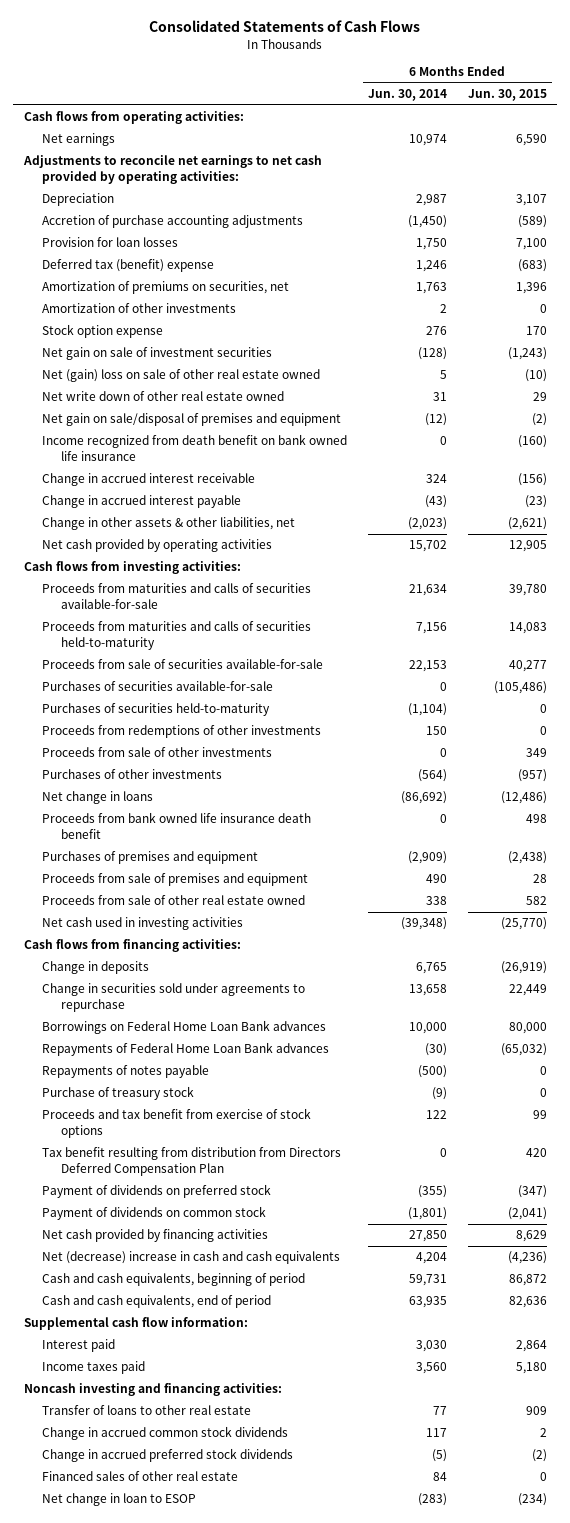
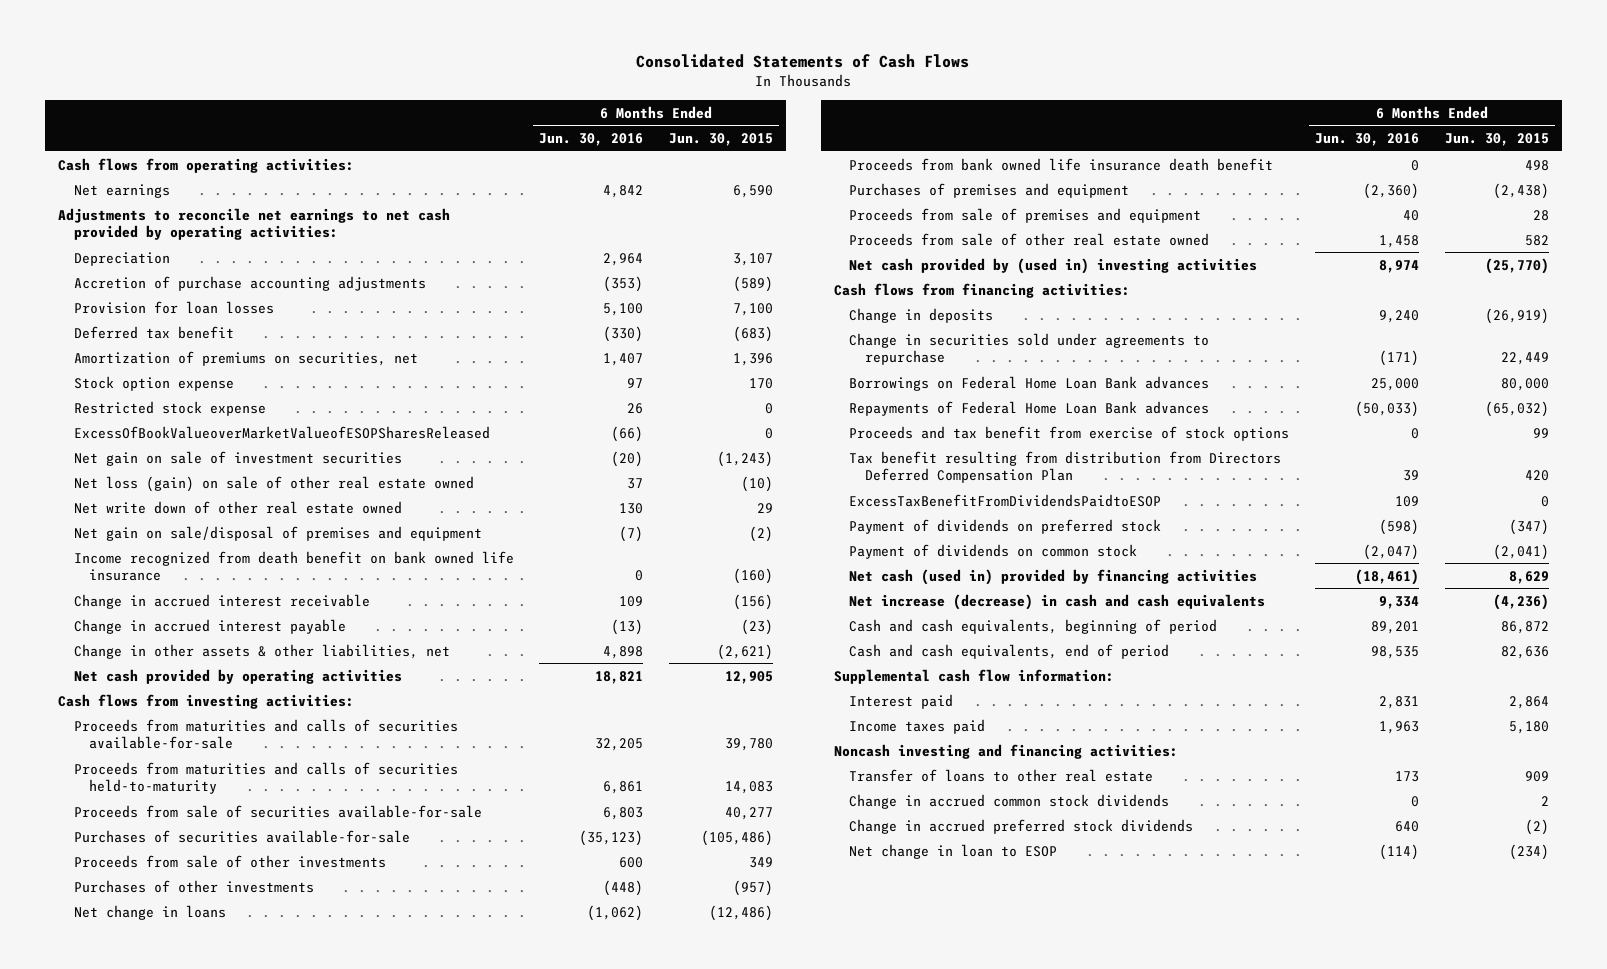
- | 6 Months Ended Jun. 30, 2014 | 6 Months Ended Jun. 30, 2015
+ | 6 Months Ended Jun. 30, 2016 | 6 Months Ended Jun. 30, 2015
- Deferred tax (benefit) expense | 1,246 | (683)
+ Deferred tax benefit | (330) | (683)
- Amortization of other investments | 2 | 0
+ Restricted stock expense | 26 | 0
+ ExcessOfBookValueoverMarketValueofESOPSharesReleased | (66) | 0
- Net (gain) loss on sale of other real estate owned | 5 | (10)
+ Net loss (gain) on sale of other real estate owned | 37 | (10)
- Purchases of securities held-to-maturity | (1,104) | 0
- Proceeds from redemptions of other investments | 150 | 0
- Net cash used in investing activities | (39,348) | (25,770)
+ Net cash provided by (used in) investing activities | 8,974 | (25,770)
- Repayments of notes payable | (500) | 0
- Purchase of treasury stock | (9) | 0
+ ExcessTaxBenefitFromDividendsPaidtoESOP | 109 | 0
- Net cash provided by financing activities | 27,850 | 8,629
- Net (decrease) increase in cash and cash equivalents | 4,204 | (4,236)
+ Net cash (used in) provided by financing activities | (18,461) | 8,629
+ Net increase (decrease) in cash and cash equivalents | 9,334 | (4,236)
- Financed sales of other real estate | 84 | 0

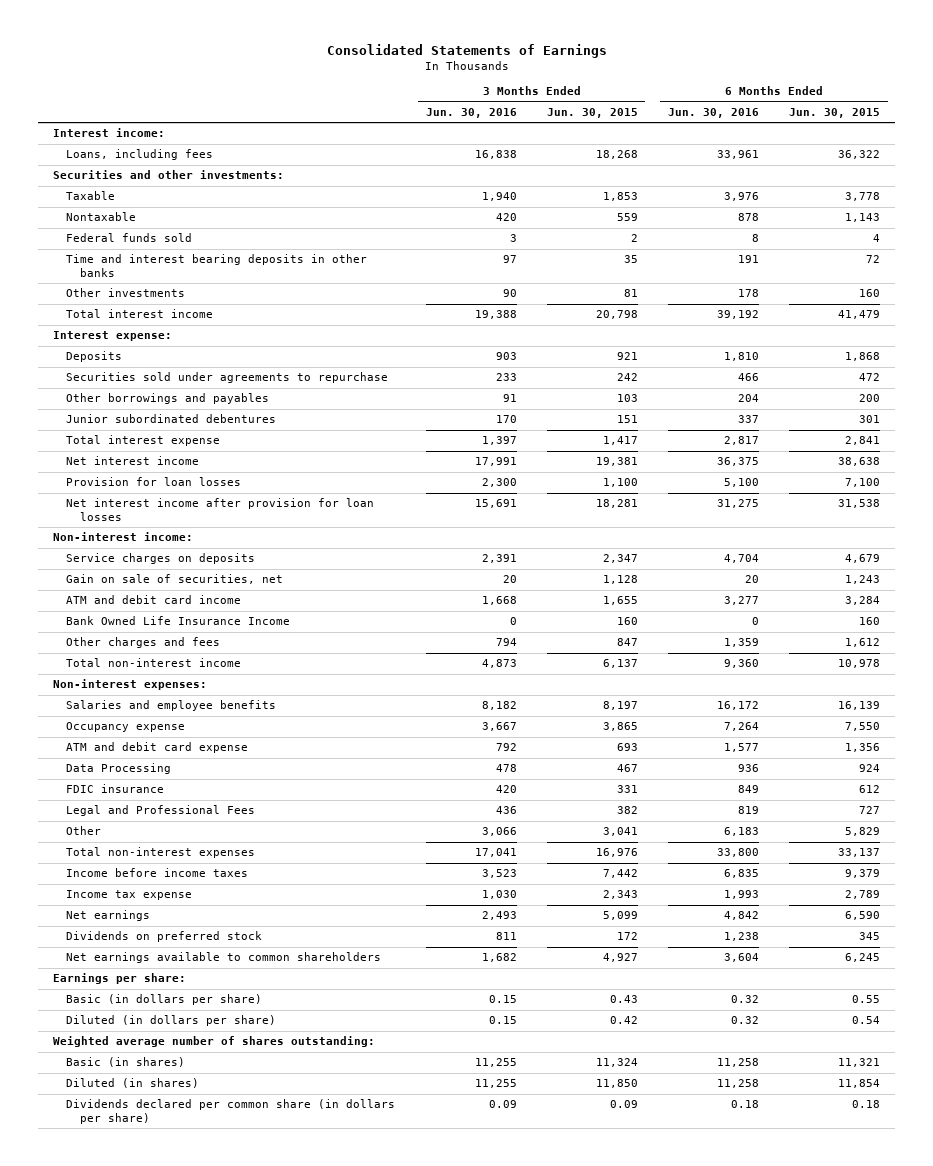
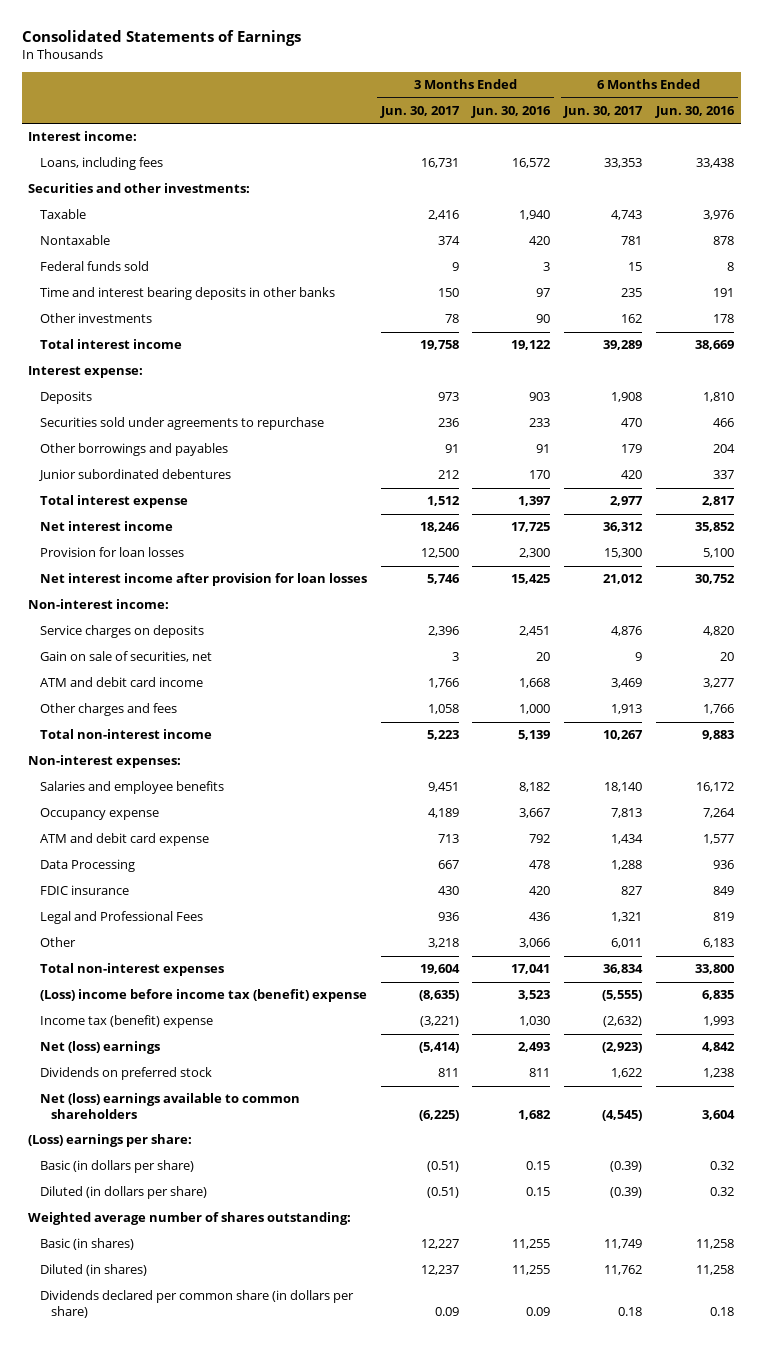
- | 3 Months Ended Jun. 30, 2016 | 3 Months Ended Jun. 30, 2015 | 6 Months Ended Jun. 30, 2016 | 6 Months Ended Jun. 30, 2015
+ | 3 Months Ended Jun. 30, 2017 | 3 Months Ended Jun. 30, 2016 | 6 Months Ended Jun. 30, 2017 | 6 Months Ended Jun. 30, 2016
- Loans, including fees | 16,838 | 18,268 | 33,961 | 36,322
+ Loans, including fees | 16,731 | 16,572 | 33,353 | 33,438
- Total interest income | 19,388 | 20,798 | 39,192 | 41,479
+ Total interest income | 19,758 | 19,122 | 39,289 | 38,669
- Net interest income | 17,991 | 19,381 | 36,375 | 38,638
+ Net interest income | 18,246 | 17,725 | 36,312 | 35,852
- Net interest income after provision for loan losses | 15,691 | 18,281 | 31,275 | 31,538
+ Net interest income after provision for loan losses | 5,746 | 15,425 | 21,012 | 30,752
- Service charges on deposits | 2,391 | 2,347 | 4,704 | 4,679
+ Service charges on deposits | 2,396 | 2,451 | 4,876 | 4,820
- Bank Owned Life Insurance Income | 0 | 160 | 0 | 160
- Other charges and fees | 794 | 847 | 1,359 | 1,612
- Total non-interest income | 4,873 | 6,137 | 9,360 | 10,978
+ Other charges and fees | 1,058 | 1,000 | 1,913 | 1,766
+ Total non-interest income | 5,223 | 5,139 | 10,267 | 9,883
- Income before income taxes | 3,523 | 7,442 | 6,835 | 9,379
- Income tax expense | 1,030 | 2,343 | 1,993 | 2,789
- Net earnings | 2,493 | 5,099 | 4,842 | 6,590
+ (Loss) income before income tax (benefit) expense | (8,635) | 3,523 | (5,555) | 6,835
+ Income tax (benefit) expense | (3,221) | 1,030 | (2,632) | 1,993
+ Net (loss) earnings | (5,414) | 2,493 | (2,923) | 4,842
- Net earnings available to common shareholders | 1,682 | 4,927 | 3,604 | 6,245
- Earnings per share:
+ Net (loss) earnings available to common shareholders | (6,225) | 1,682 | (4,545) | 3,604
+ (Loss) earnings per share:

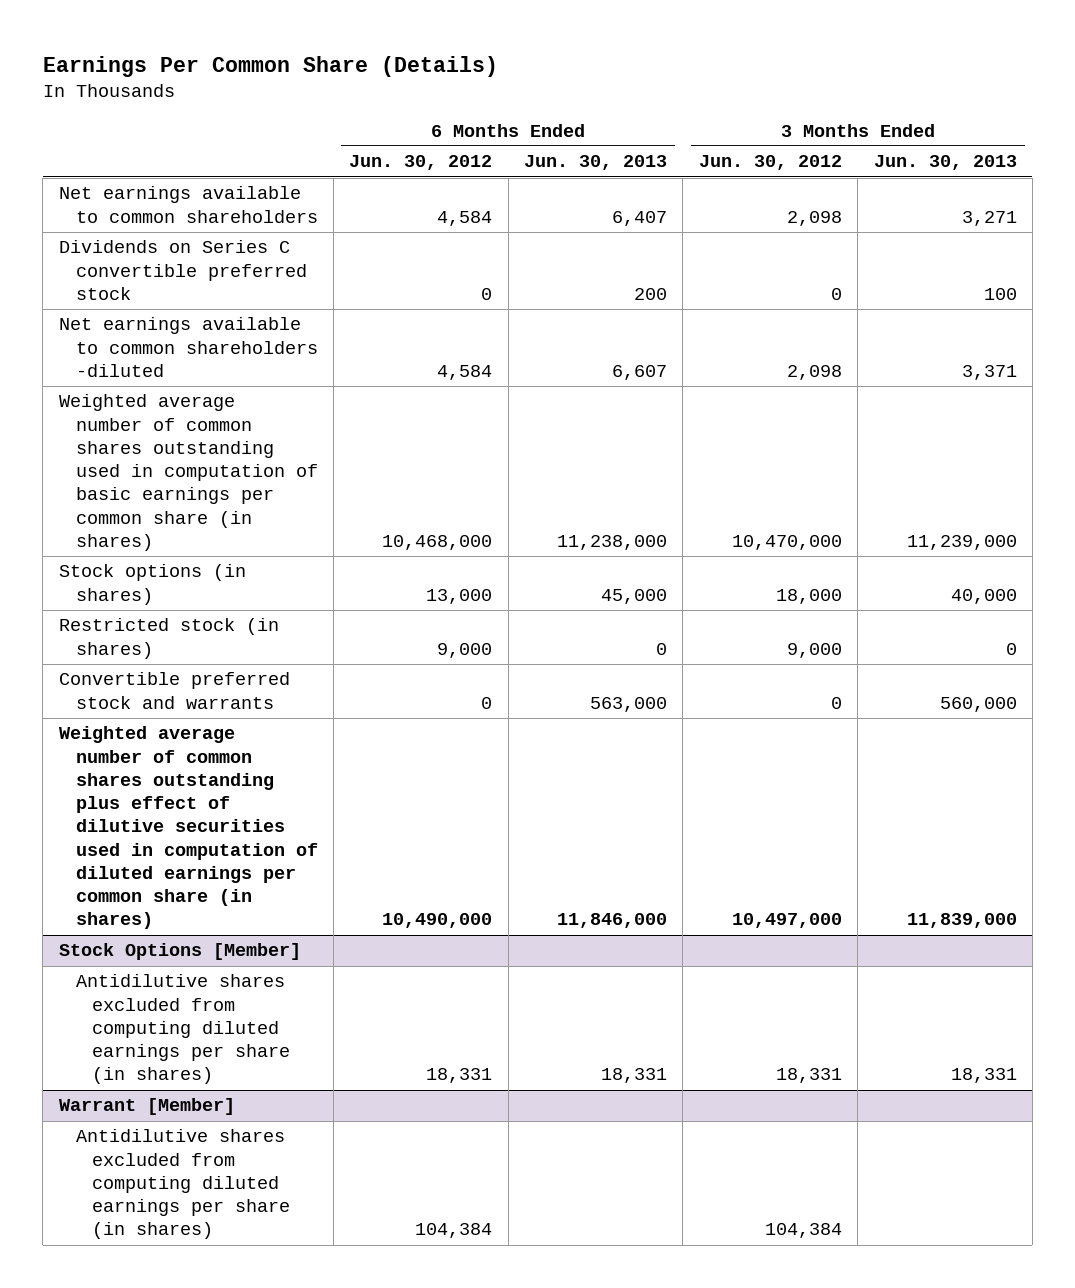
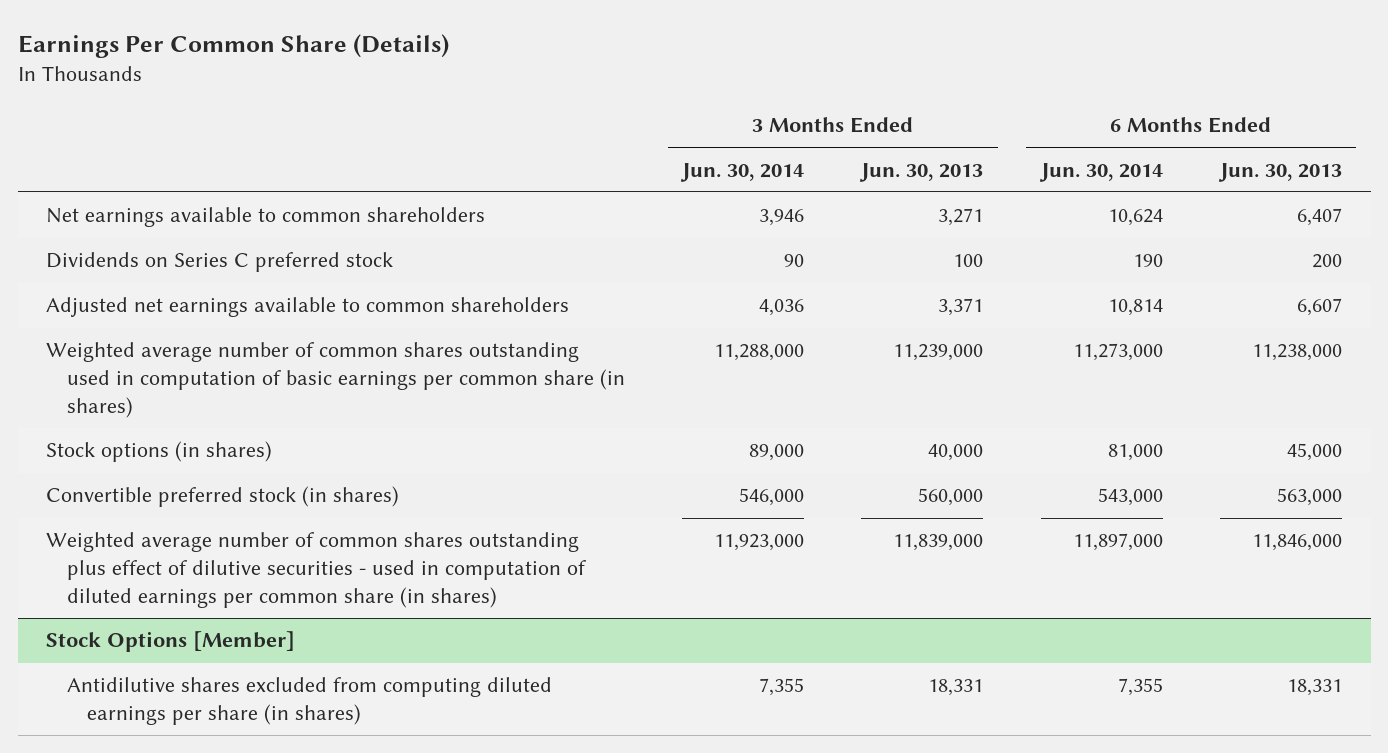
- | 6 Months Ended Jun. 30, 2012 | 6 Months Ended Jun. 30, 2013 | 3 Months Ended Jun. 30, 2012 | 3 Months Ended Jun. 30, 2013
+ | 3 Months Ended Jun. 30, 2014 | 3 Months Ended Jun. 30, 2013 | 6 Months Ended Jun. 30, 2014 | 6 Months Ended Jun. 30, 2013
- Dividends on Series C convertible preferred stock | 0 | 200 | 0 | 100
- Net earnings available to common shareholders -diluted | 4,584 | 6,607 | 2,098 | 3,371
+ Dividends on Series C preferred stock | 90 | 100 | 190 | 200
+ Adjusted net earnings available to common shareholders | 4,036 | 3,371 | 10,814 | 6,607
- Restricted stock (in shares) | 9,000 | 0 | 9,000 | 0
- Convertible preferred stock and warrants | 0 | 563,000 | 0 | 560,000
- Weighted average number of common shares outstanding plus effect of dilutive securities used in computation of diluted earnings per common share (in shares) | 10,490,000 | 11,846,000 | 10,497,000 | 11,839,000
+ Convertible preferred stock (in shares) | 546,000 | 560,000 | 543,000 | 563,000
+ Weighted average number of common shares outstanding plus effect of dilutive securities - used in computation of diluted earnings per common share (in shares) | 11,923,000 | 11,839,000 | 11,897,000 | 11,846,000
- Warrant [Member]
- Antidilutive shares excluded from computing diluted earnings per share (in shares) | 104,384 | | 104,384 |

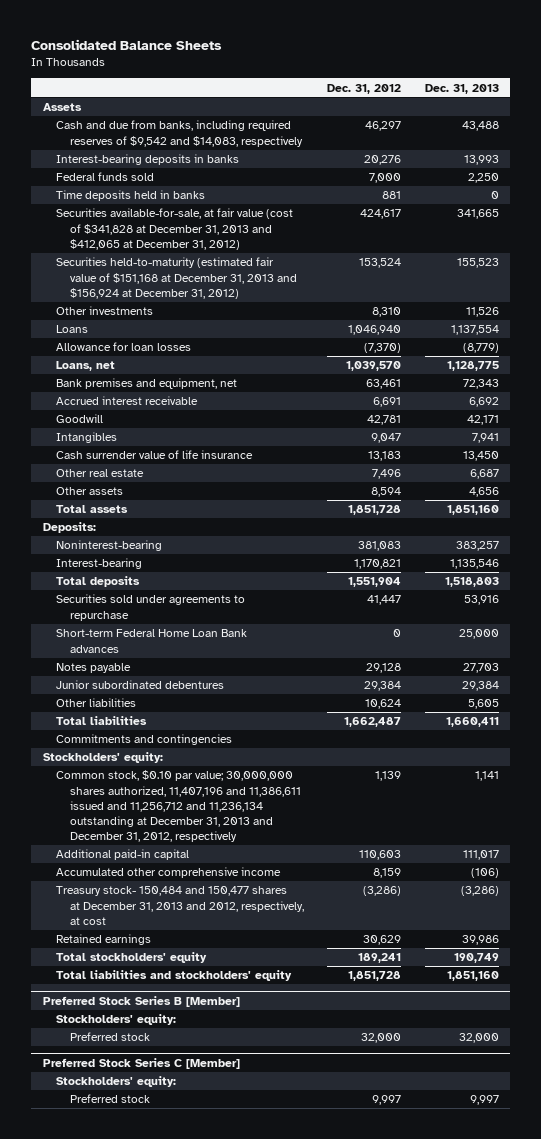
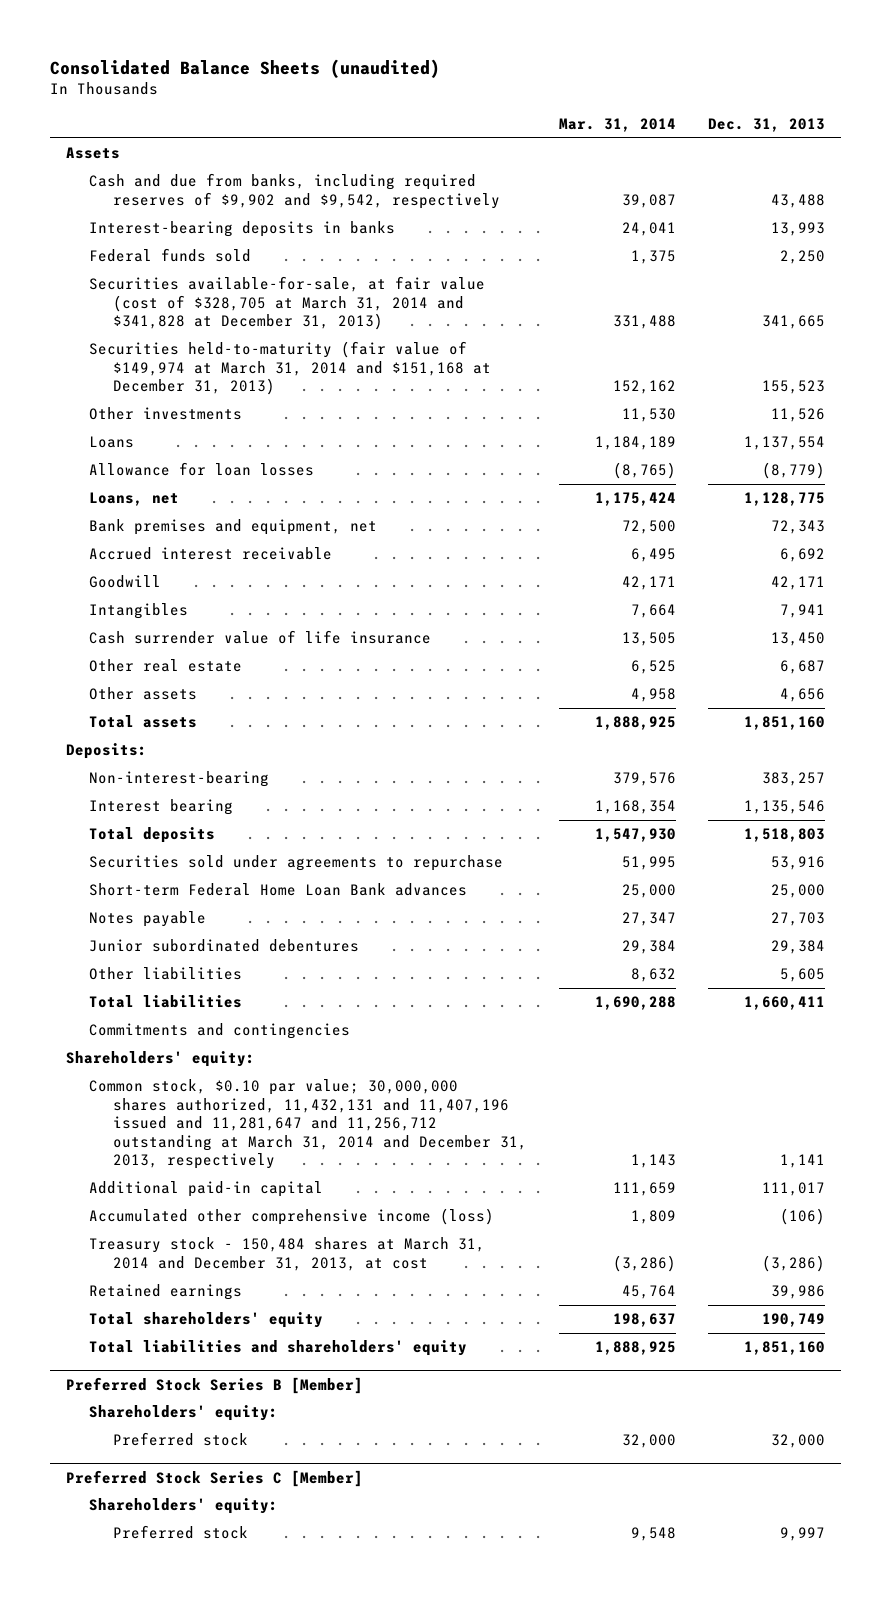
- Consolidated Balance Sheets
+ Consolidated Balance Sheets (unaudited)
- | Dec. 31, 2012 | Dec. 31, 2013
+ | Mar. 31, 2014 | Dec. 31, 2013
- Cash and due from banks, including required reserves of $9,542 and $14,083, respectively | 46,297 | 43,488
+ Cash and due from banks, including required reserves of $9,902 and $9,542, respectively | 39,087 | 43,488
- Time deposits held in banks | 881 | 0
- Securities available-for-sale, at fair value (cost of $341,828 at December 31, 2013 and $412,065 at December 31, 2012) | 424,617 | 341,665
- Securities held-to-maturity (estimated fair value of $151,168 at December 31, 2013 and $156,924 at December 31, 2012) | 153,524 | 155,523
+ Securities available-for-sale, at fair value (cost of $328,705 at March 31, 2014 and $341,828 at December 31, 2013) | 331,488 | 341,665
+ Securities held-to-maturity (fair value of $149,974 at March 31, 2014 and $151,168 at December 31, 2013) | 152,162 | 155,523
- Noninterest-bearing | 381,083 | 383,257
- Interest-bearing | 1,170,821 | 1,135,546
+ Non-interest-bearing | 379,576 | 383,257
+ Interest bearing | 1,168,354 | 1,135,546
- Stockholders' equity:
- Common stock, $0.10 par value; 30,000,000 shares authorized, 11,407,196 and 11,386,611 issued and 11,256,712 and 11,236,134 outstanding at December 31, 2013 and December 31, 2012, respectively | 1,139 | 1,141
+ Shareholders' equity:
+ Common stock, $0.10 par value; 30,000,000 shares authorized, 11,432,131 and 11,407,196 issued and 11,281,647 and 11,256,712 outstanding at March 31, 2014 and December 31, 2013, respectively | 1,143 | 1,141
- Accumulated other comprehensive income | 8,159 | (106)
- Treasury stock- 150,484 and 150,477 shares at December 31, 2013 and 2012, respectively, at cost | (3,286) | (3,286)
+ Accumulated other comprehensive income (loss) | 1,809 | (106)
+ Treasury stock - 150,484 shares at March 31, 2014 and December 31, 2013, at cost | (3,286) | (3,286)
- Total stockholders' equity | 189,241 | 190,749
- Total liabilities and stockholders' equity | 1,851,728 | 1,851,160
+ Total shareholders' equity | 198,637 | 190,749
+ Total liabilities and shareholders' equity | 1,888,925 | 1,851,160
@ Preferred Stock Series B [Member]
- Stockholders' equity:
+ Shareholders' equity:
@ Preferred Stock Series C [Member]
- Stockholders' equity:
+ Shareholders' equity:

